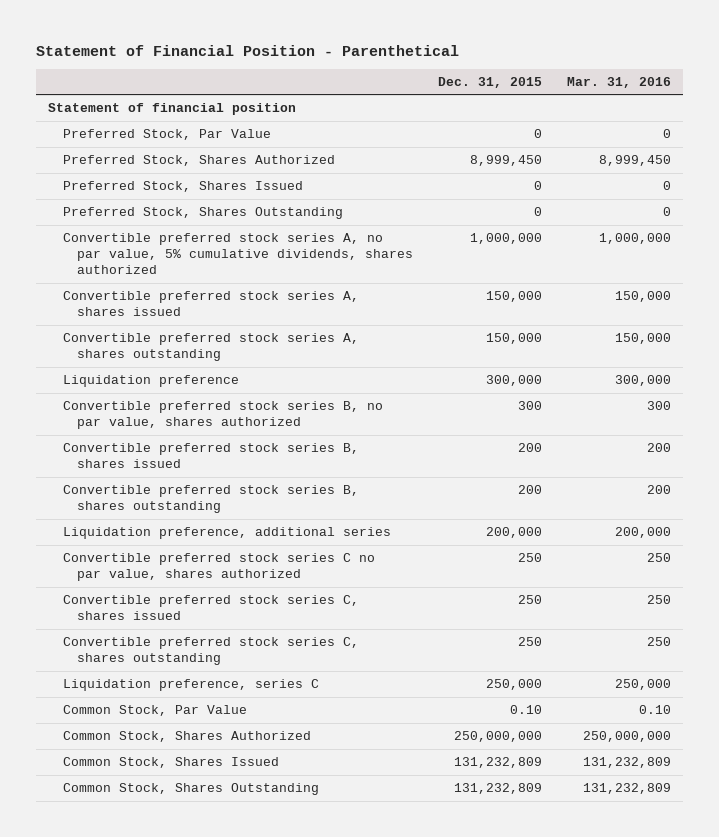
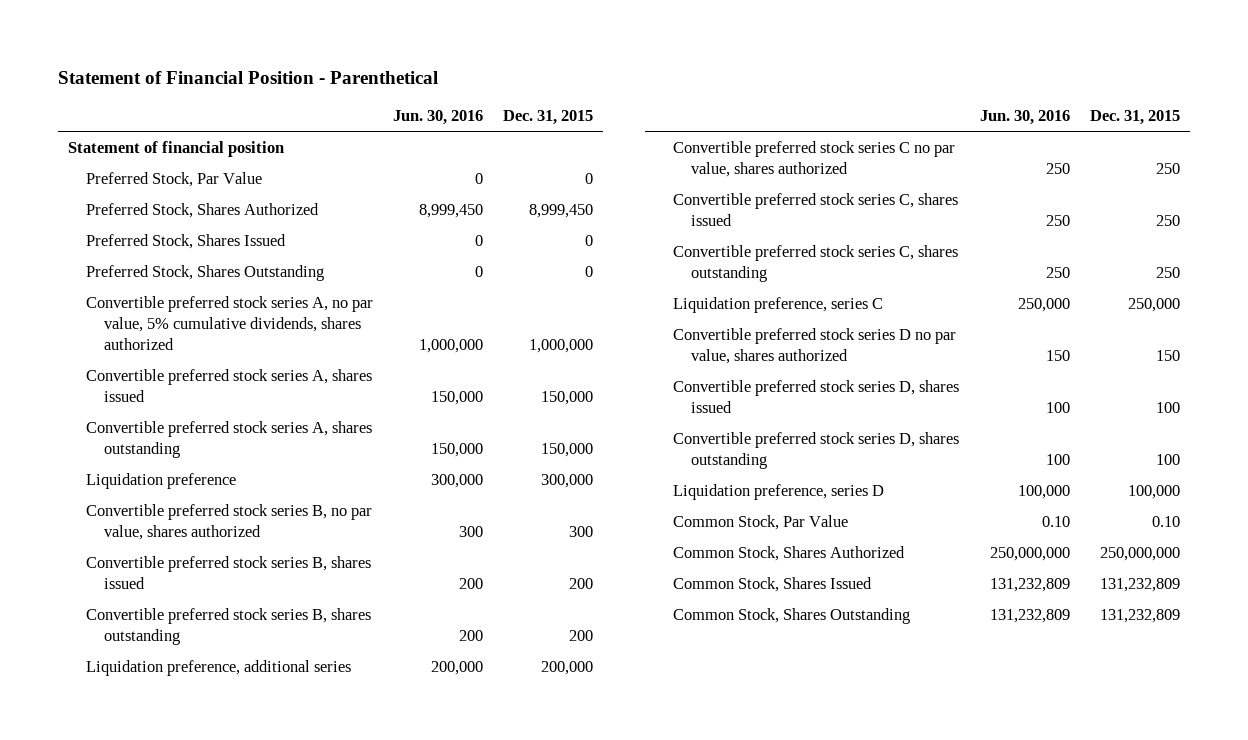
- | Dec. 31, 2015 | Mar. 31, 2016
+ | Jun. 30, 2016 | Dec. 31, 2015
+ Convertible preferred stock series D no par value, shares authorized | 150 | 150
+ Convertible preferred stock series D, shares issued | 100 | 100
+ Convertible preferred stock series D, shares outstanding | 100 | 100
+ Liquidation preference, series D | 100,000 | 100,000

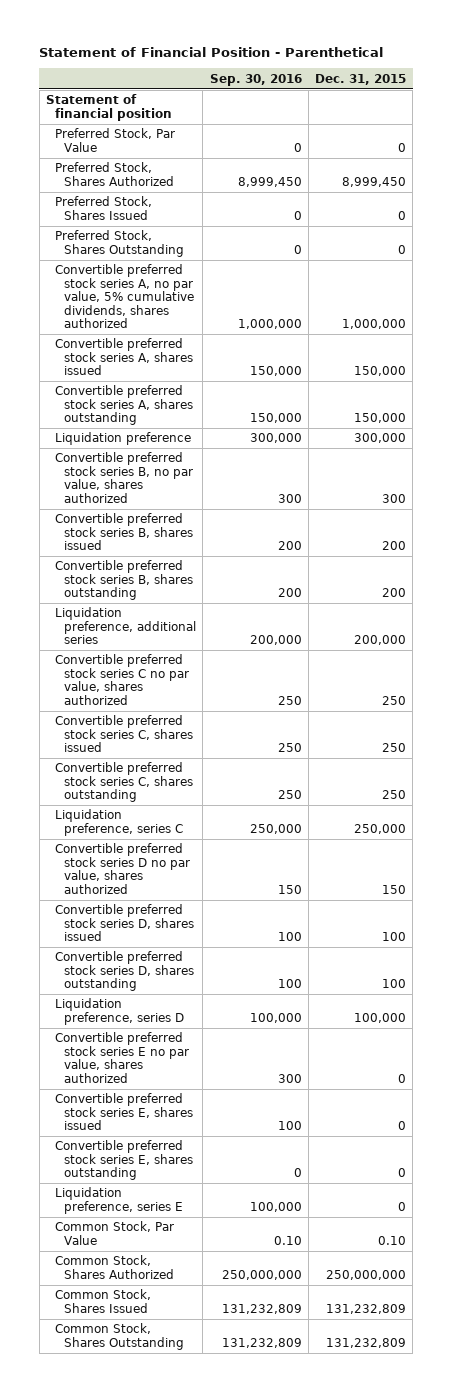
- | Jun. 30, 2016 | Dec. 31, 2015
+ | Sep. 30, 2016 | Dec. 31, 2015
+ Convertible preferred stock series E no par value, shares authorized | 300 | 0
+ Convertible preferred stock series E, shares issued | 100 | 0
+ Convertible preferred stock series E, shares outstanding | 0 | 0
+ Liquidation preference, series E | 100,000 | 0

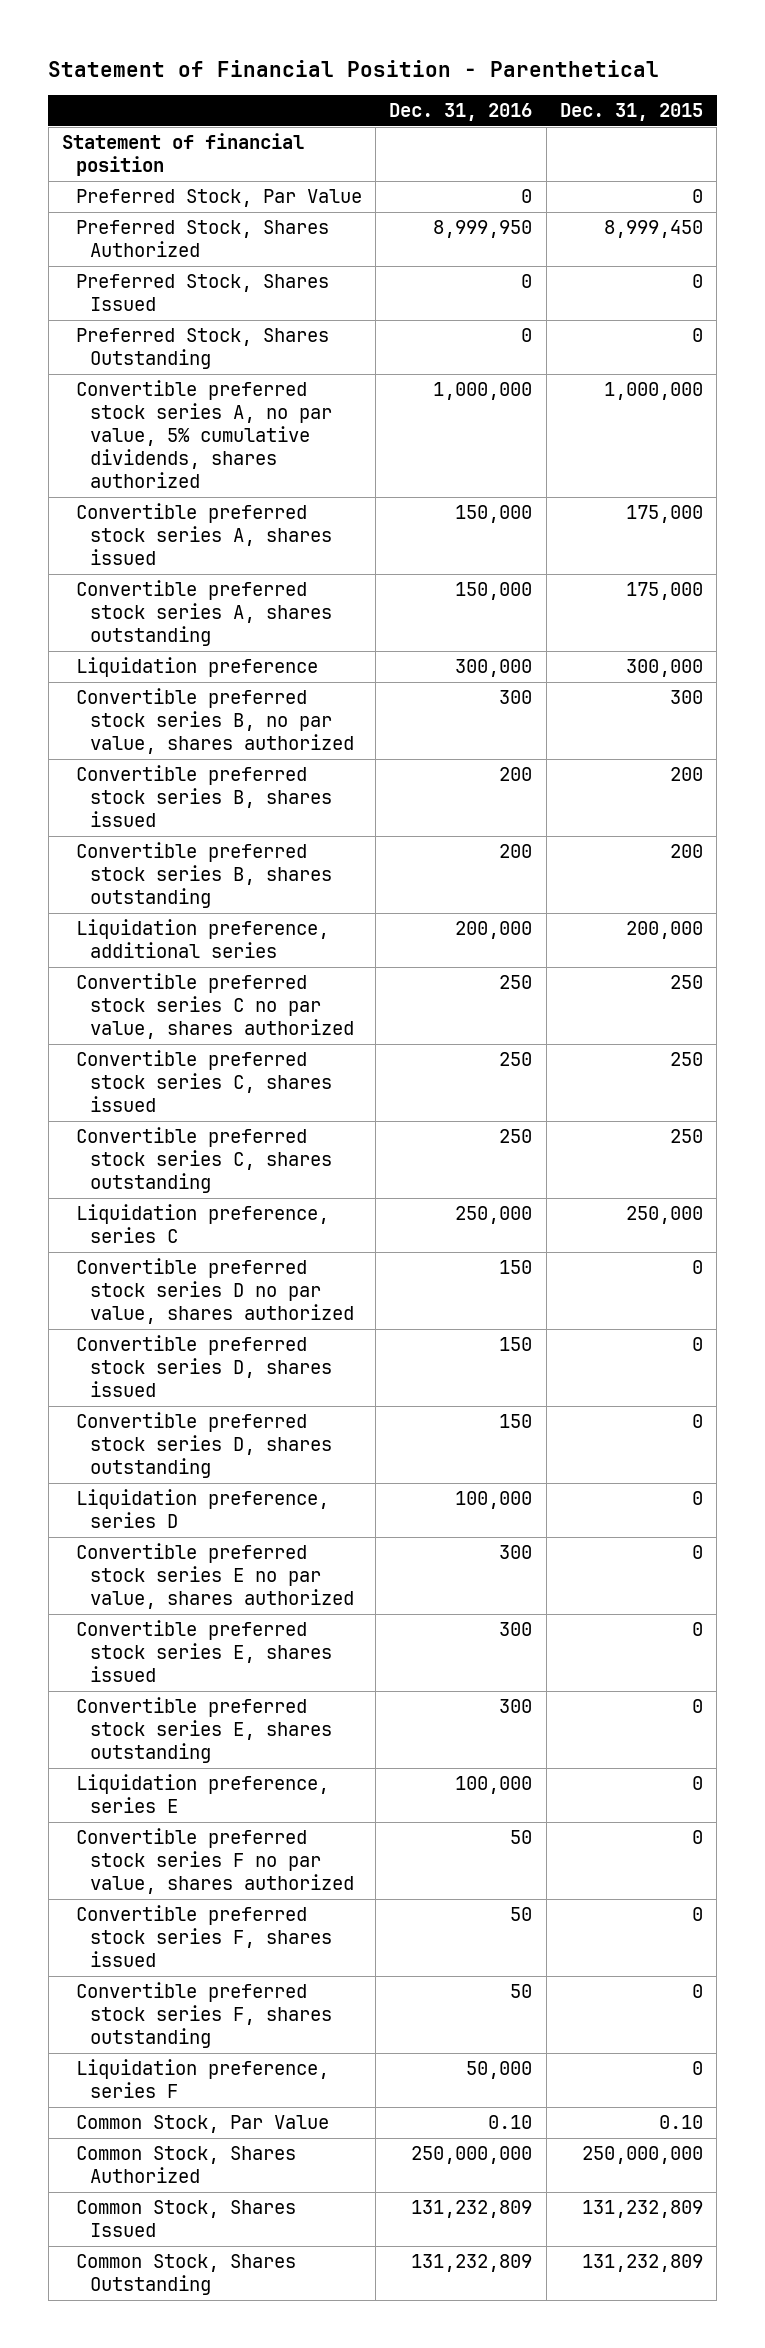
- | Sep. 30, 2016 | Dec. 31, 2015
+ | Dec. 31, 2016 | Dec. 31, 2015
- Convertible preferred stock series A, shares issued | 150,000 | 150,000
- Convertible preferred stock series A, shares outstanding | 150,000 | 150,000
+ Convertible preferred stock series A, shares issued | 150,000 | 175,000
+ Convertible preferred stock series A, shares outstanding | 150,000 | 175,000
- Convertible preferred stock series D no par value, shares authorized | 150 | 150
- Convertible preferred stock series D, shares issued | 100 | 100
- Convertible preferred stock series D, shares outstanding | 100 | 100
- Liquidation preference, series D | 100,000 | 100,000
+ Convertible preferred stock series D no par value, shares authorized | 150 | 0
+ Convertible preferred stock series D, shares issued | 150 | 0
+ Convertible preferred stock series D, shares outstanding | 150 | 0
+ Liquidation preference, series D | 100,000 | 0
+ Convertible preferred stock series F no par value, shares authorized | 50 | 0
+ Convertible preferred stock series F, shares issued | 50 | 0
+ Convertible preferred stock series F, shares outstanding | 50 | 0
+ Liquidation preference, series F | 50,000 | 0

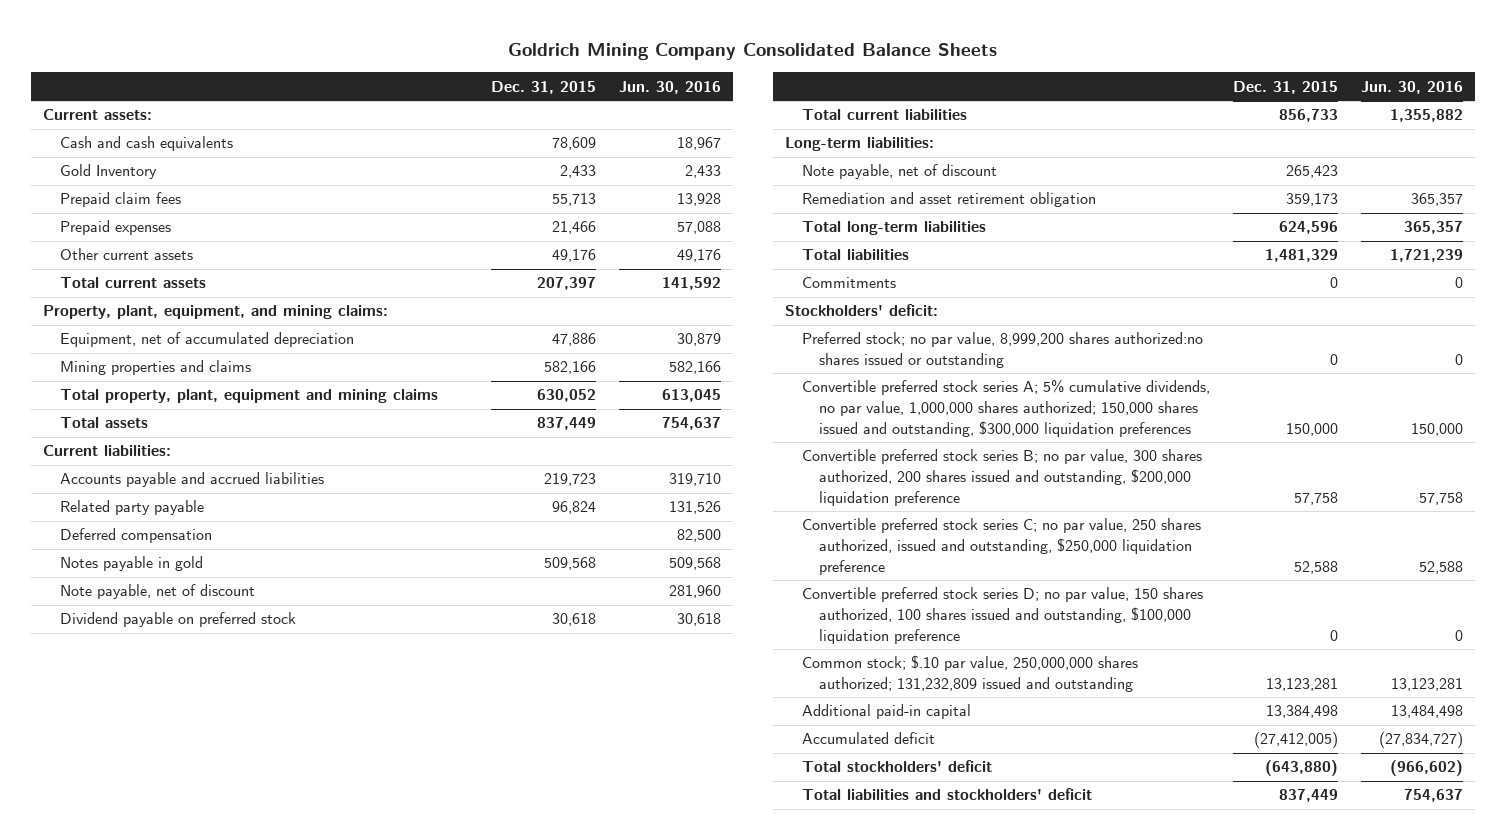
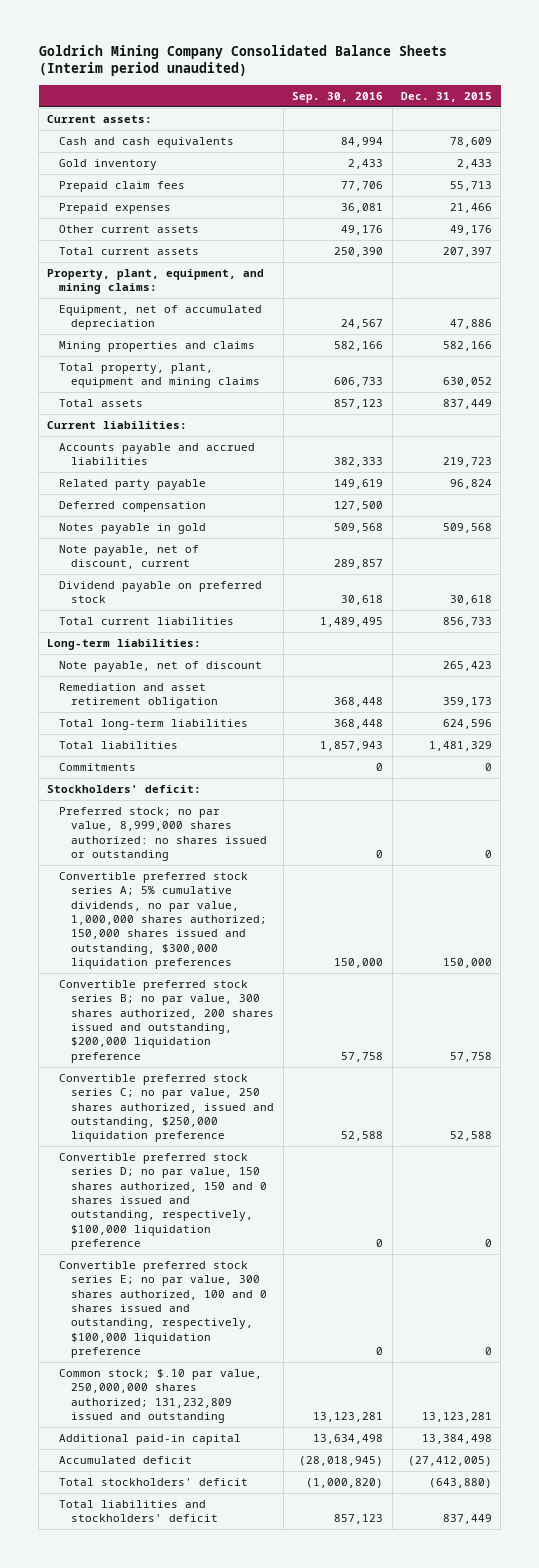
- Goldrich Mining Company Consolidated Balance Sheets
+ Goldrich Mining Company Consolidated Balance Sheets (Interim period unaudited)
- | Dec. 31, 2015 | Jun. 30, 2016
+ | Sep. 30, 2016 | Dec. 31, 2015
- Gold Inventory | 2,433 | 2,433
+ Gold inventory | 2,433 | 2,433
- Note payable, net of discount | | 281,960
+ Note payable, net of discount, current | 289,857 |
- Preferred stock; no par value, 8,999,200 shares authorized:no shares issued or outstanding | 0 | 0
+ Preferred stock; no par value, 8,999,000 shares authorized: no shares issued or outstanding | 0 | 0
- Convertible preferred stock series D; no par value, 150 shares authorized, 100 shares issued and outstanding, $100,000 liquidation preference | 0 | 0
+ Convertible preferred stock series D; no par value, 150 shares authorized, 150 and 0 shares issued and outstanding, respectively, $100,000 liquidation preference | 0 | 0
+ Convertible preferred stock series E; no par value, 300 shares authorized, 100 and 0 shares issued and outstanding, respectively, $100,000 liquidation preference | 0 | 0

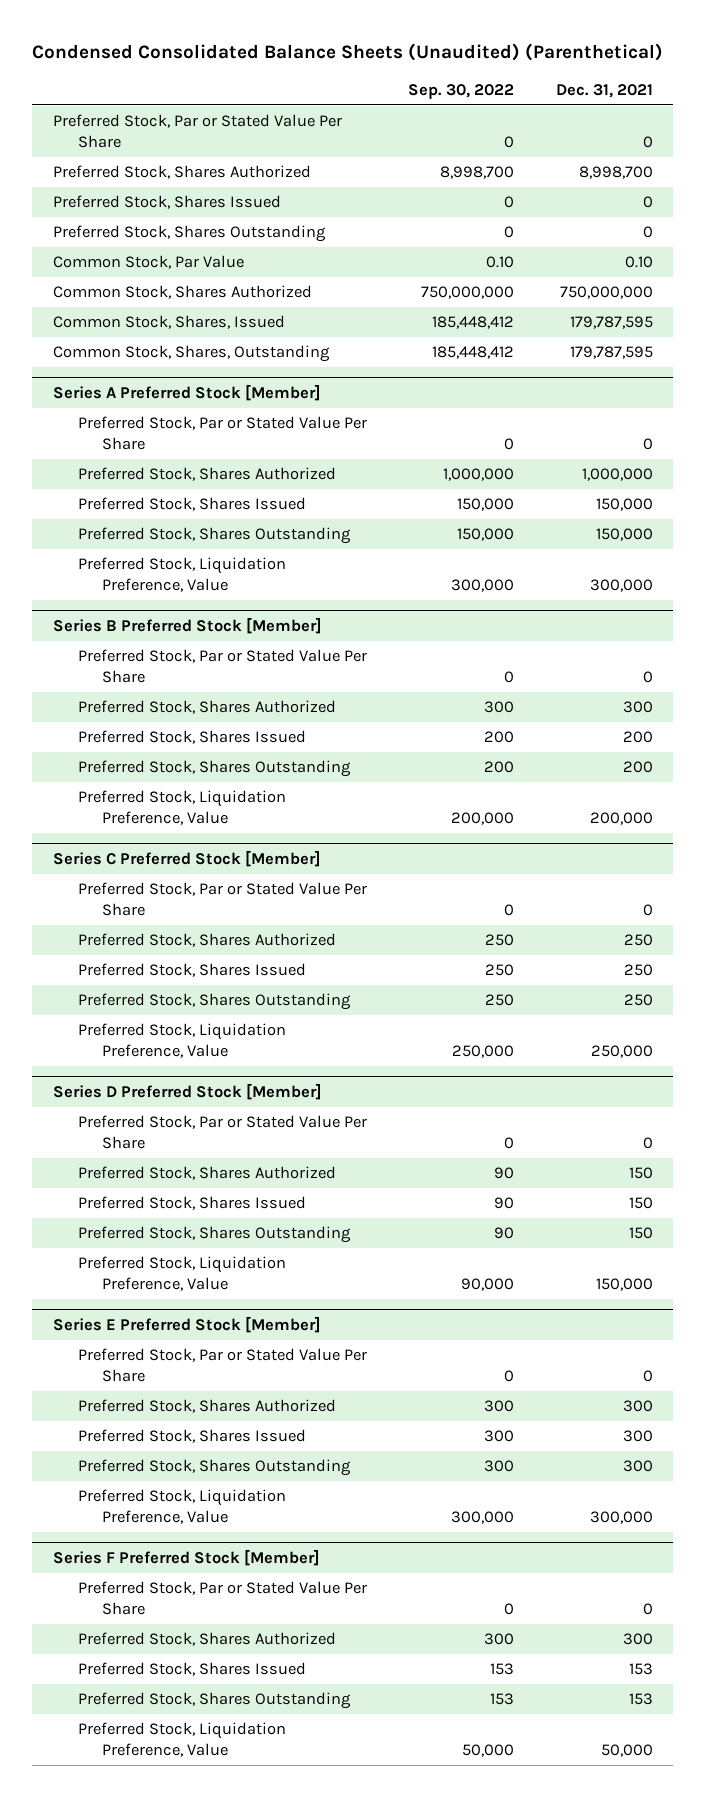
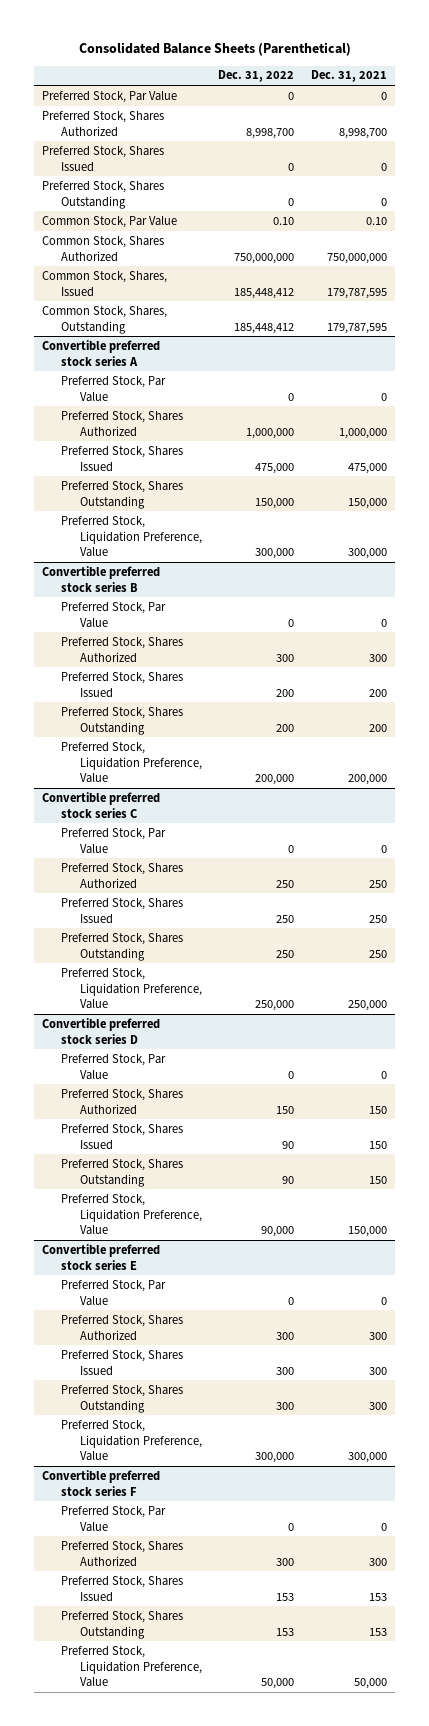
- Condensed Consolidated Balance Sheets (Unaudited) (Parenthetical)
+ Consolidated Balance Sheets (Parenthetical)
- | Sep. 30, 2022 | Dec. 31, 2021
+ | Dec. 31, 2022 | Dec. 31, 2021
- Preferred Stock, Par or Stated Value Per Share | 0 | 0
+ Preferred Stock, Par Value | 0 | 0
- Series A Preferred Stock [Member]
- Preferred Stock, Par or Stated Value Per Share | 0 | 0
+ Convertible preferred stock series A
+ Preferred Stock, Par Value | 0 | 0
- Preferred Stock, Shares Issued | 150,000 | 150,000
+ Preferred Stock, Shares Issued | 475,000 | 475,000
- Series B Preferred Stock [Member]
- Preferred Stock, Par or Stated Value Per Share | 0 | 0
+ Convertible preferred stock series B
+ Preferred Stock, Par Value | 0 | 0
- Series C Preferred Stock [Member]
- Preferred Stock, Par or Stated Value Per Share | 0 | 0
+ Convertible preferred stock series C
+ Preferred Stock, Par Value | 0 | 0
- Series D Preferred Stock [Member]
- Preferred Stock, Par or Stated Value Per Share | 0 | 0
+ Convertible preferred stock series D
+ Preferred Stock, Par Value | 0 | 0
- Series E Preferred Stock [Member]
- Preferred Stock, Par or Stated Value Per Share | 0 | 0
+ Convertible preferred stock series E
+ Preferred Stock, Par Value | 0 | 0
- Series F Preferred Stock [Member]
- Preferred Stock, Par or Stated Value Per Share | 0 | 0
+ Convertible preferred stock series F
+ Preferred Stock, Par Value | 0 | 0

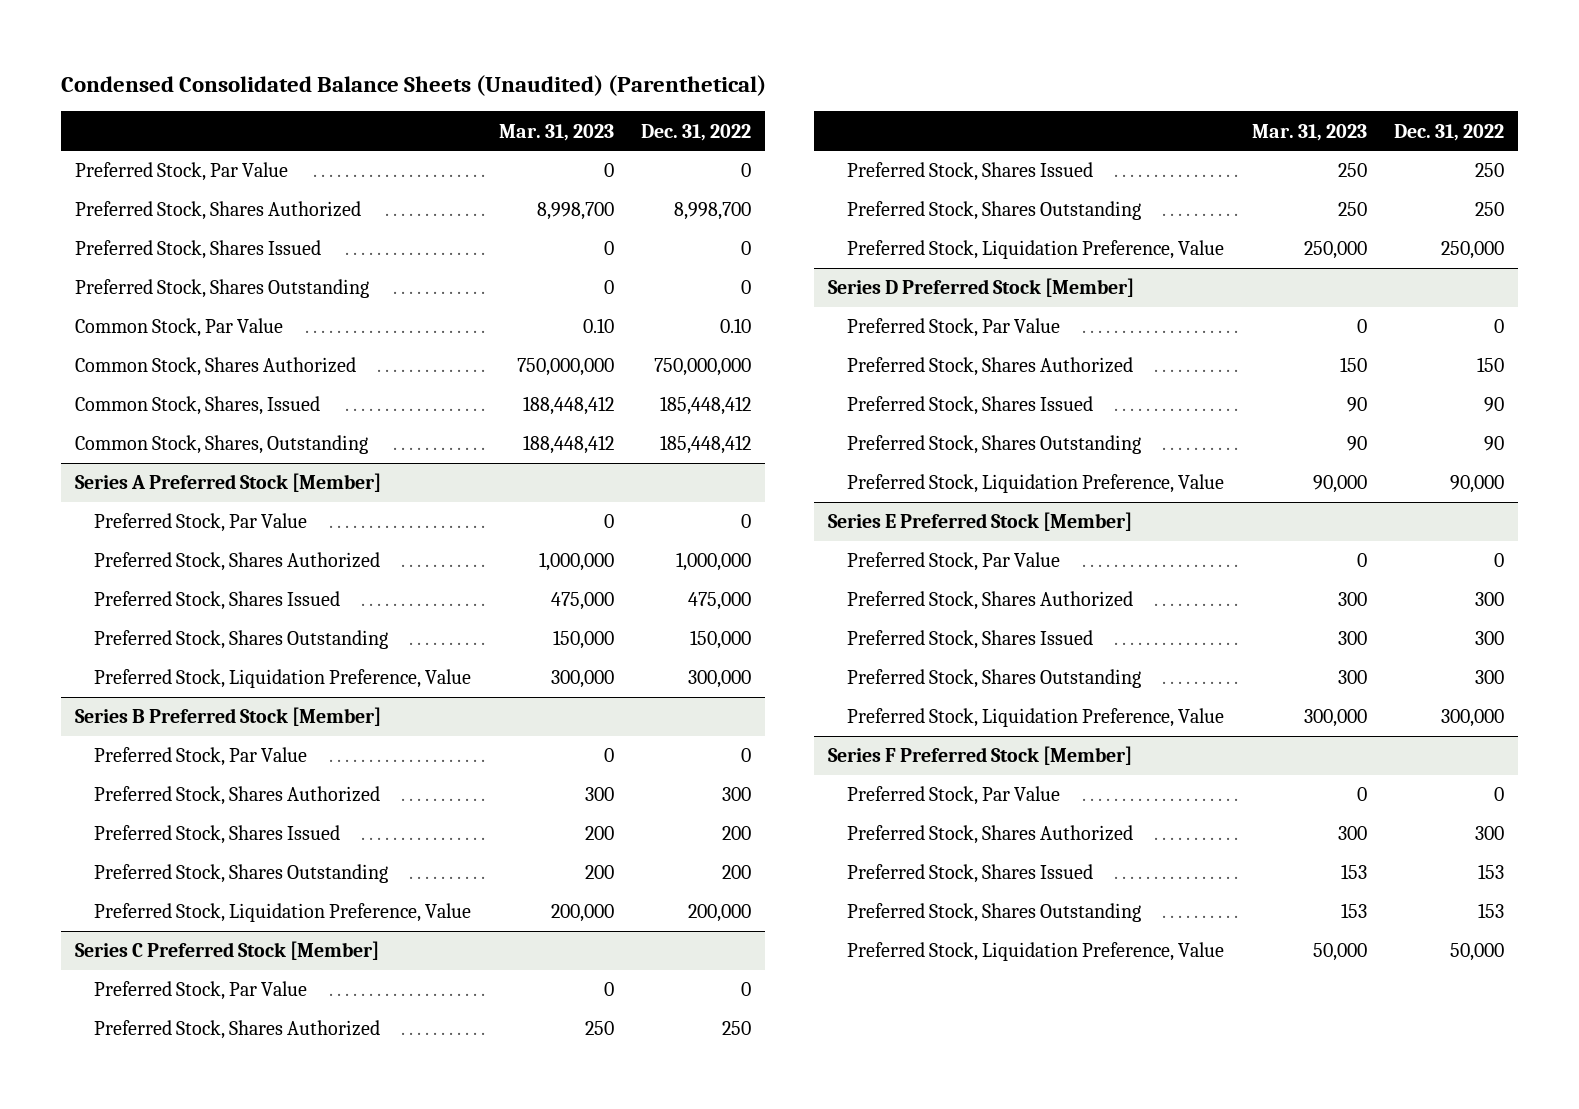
- Consolidated Balance Sheets (Parenthetical)
+ Condensed Consolidated Balance Sheets (Unaudited) (Parenthetical)
- | Dec. 31, 2022 | Dec. 31, 2021
+ | Mar. 31, 2023 | Dec. 31, 2022
- Convertible preferred stock series A
+ Series A Preferred Stock [Member]
- Convertible preferred stock series B
+ Series B Preferred Stock [Member]
- Convertible preferred stock series C
+ Series C Preferred Stock [Member]
- Convertible preferred stock series D
+ Series D Preferred Stock [Member]
- Convertible preferred stock series E
+ Series E Preferred Stock [Member]
- Convertible preferred stock series F
+ Series F Preferred Stock [Member]

